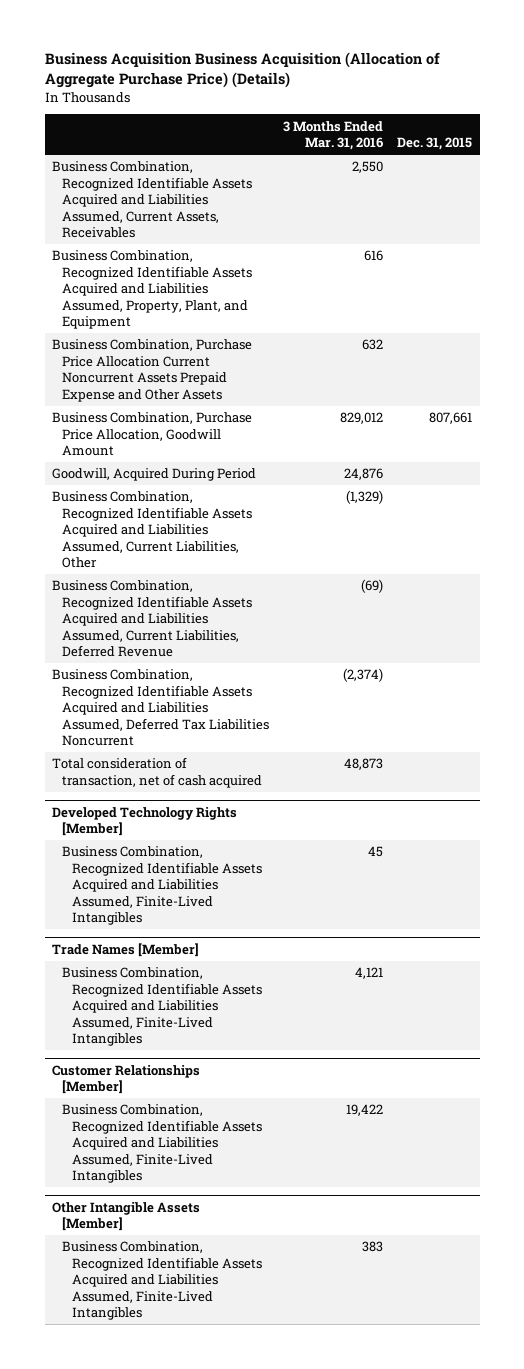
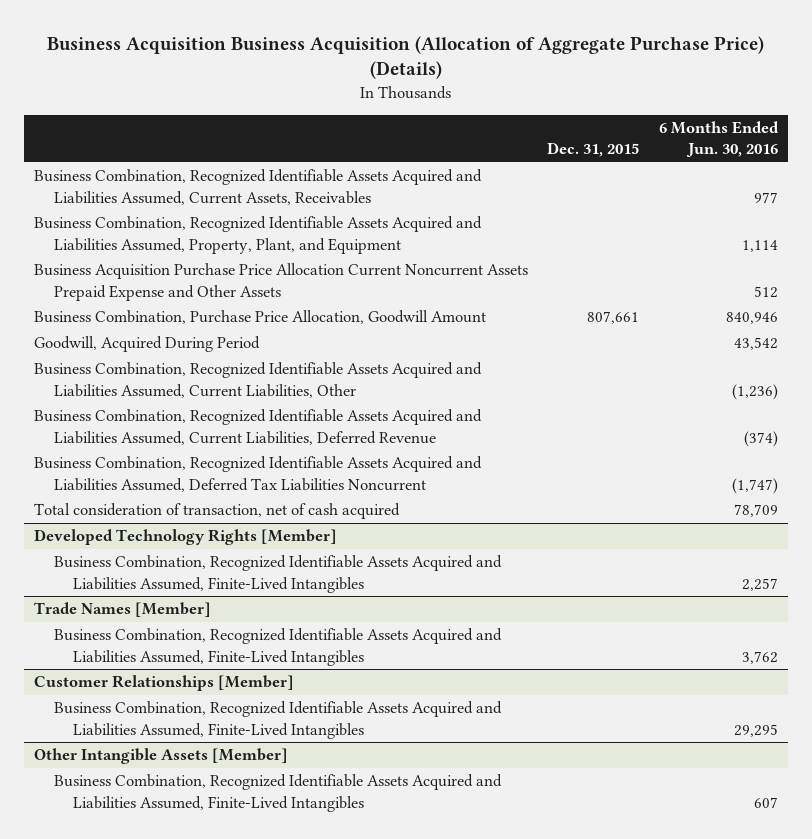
- | 3 Months Ended Mar. 31, 2016 | Dec. 31, 2015
+ | Dec. 31, 2015 | 6 Months Ended Jun. 30, 2016
- Business Combination, Purchase Price Allocation Current Noncurrent Assets Prepaid Expense and Other Assets | 632 |
+ Business Acquisition Purchase Price Allocation Current Noncurrent Assets Prepaid Expense and Other Assets | | 512

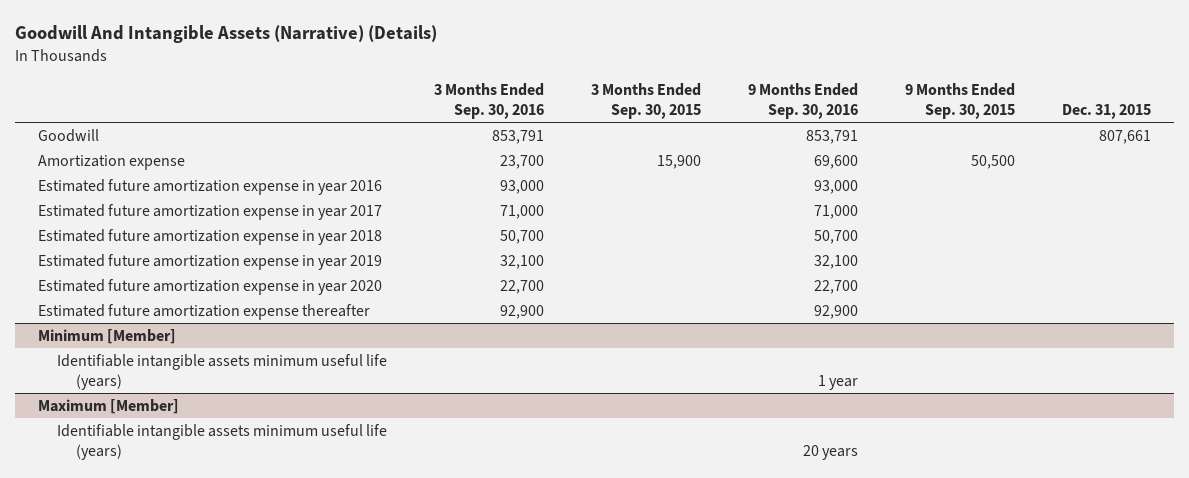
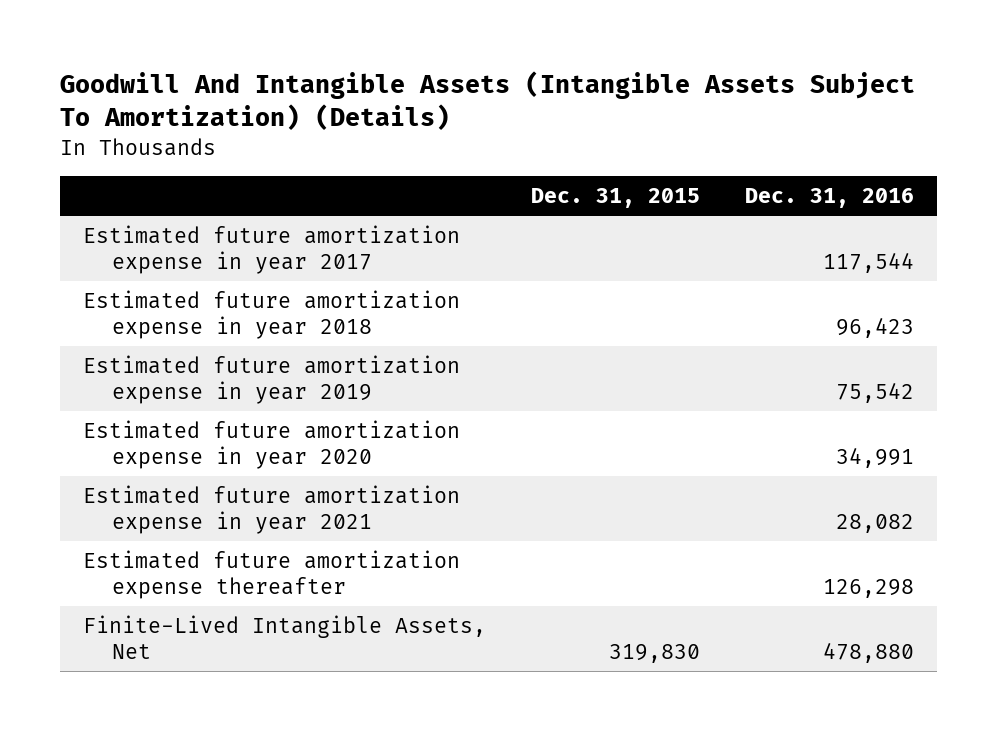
- Goodwill And Intangible Assets (Narrative) (Details)
+ Goodwill And Intangible Assets (Intangible Assets Subject To Amortization) (Details)
- | 3 Months Ended Sep. 30, 2016 | 3 Months Ended Sep. 30, 2015 | 9 Months Ended Sep. 30, 2016 | 9 Months Ended Sep. 30, 2015 | Dec. 31, 2015
+ | Dec. 31, 2015 | Dec. 31, 2016
- Goodwill | 853,791 | | 853,791 | | 807,661
- Amortization expense | 23,700 | 15,900 | 69,600 | 50,500 |
- Estimated future amortization expense in year 2016 | 93,000 | | 93,000 | |
+ Estimated future amortization expense in year 2021 | | 28,082
- Minimum [Member]
- Identifiable intangible assets minimum useful life (years) | | | 1 year | |
- Maximum [Member]
- Identifiable intangible assets minimum useful life (years) | | | 20 years | |
+ Finite-Lived Intangible Assets, Net | 319,830 | 478,880

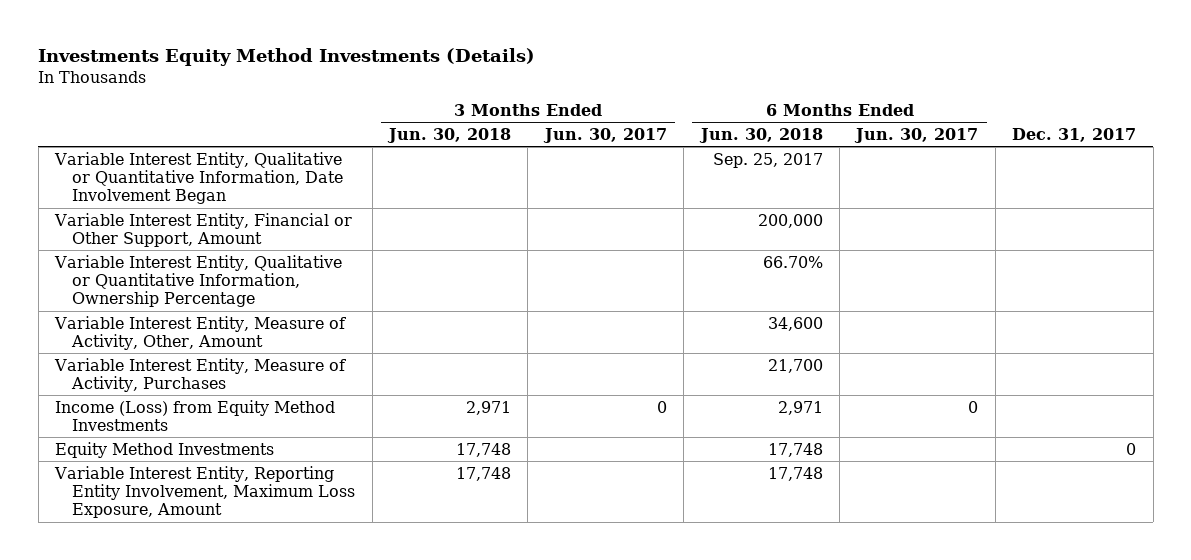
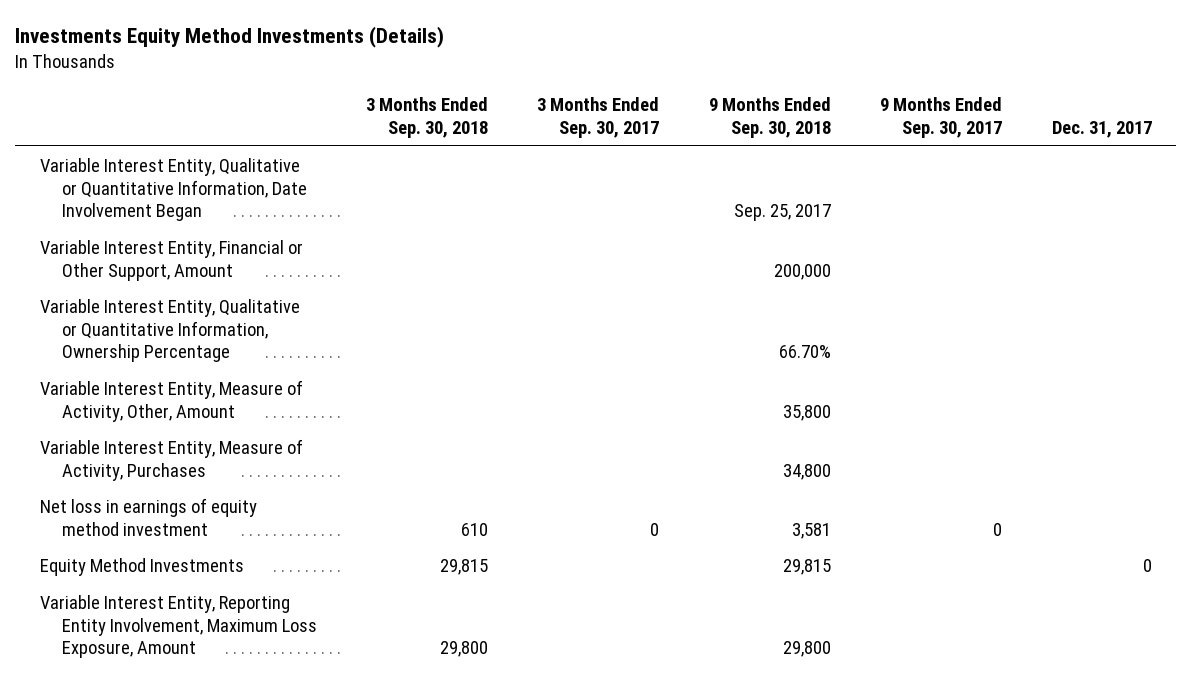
- | 3 Months Ended Jun. 30, 2018 | 3 Months Ended Jun. 30, 2017 | 6 Months Ended Jun. 30, 2018 | 6 Months Ended Jun. 30, 2017 | Dec. 31, 2017
+ | 3 Months Ended Sep. 30, 2018 | 3 Months Ended Sep. 30, 2017 | 9 Months Ended Sep. 30, 2018 | 9 Months Ended Sep. 30, 2017 | Dec. 31, 2017
- Income (Loss) from Equity Method Investments | 2,971 | 0 | 2,971 | 0 |
+ Net loss in earnings of equity method investment | 610 | 0 | 3,581 | 0 |

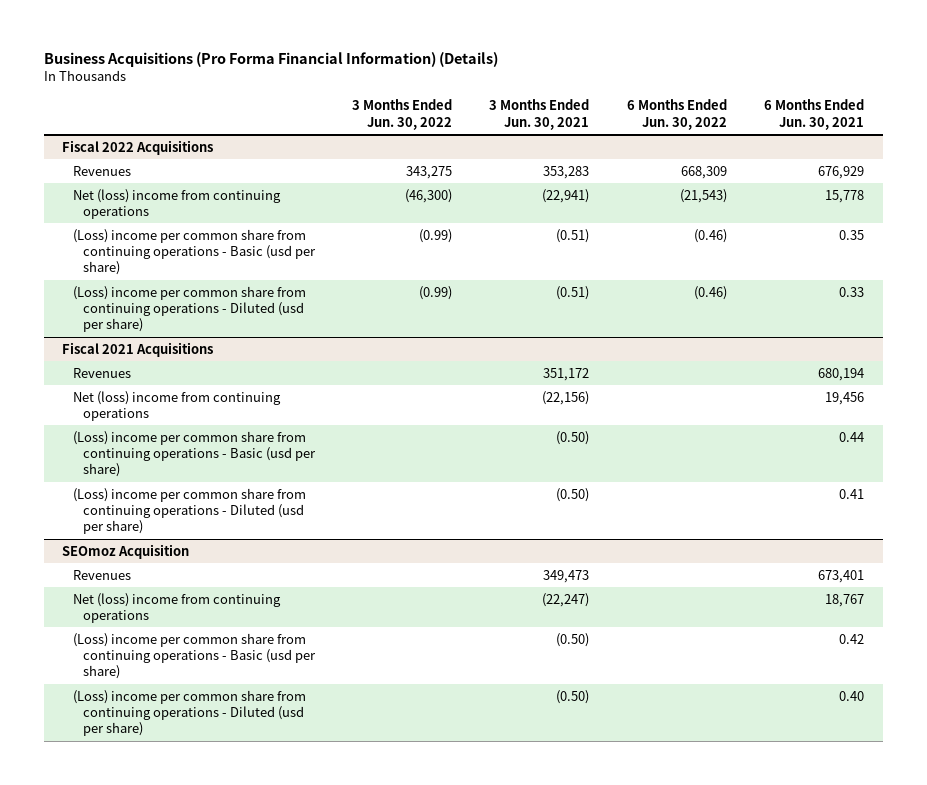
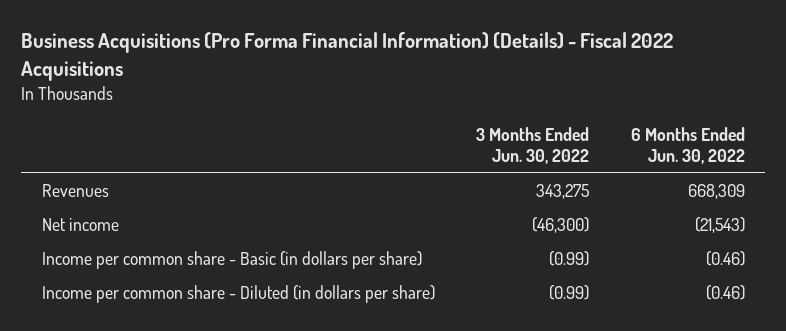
- Business Acquisitions (Pro Forma Financial Information) (Details)
+ Business Acquisitions (Pro Forma Financial Information) (Details) - Fiscal 2022 Acquisitions
- | 3 Months Ended Jun. 30, 2022 | 3 Months Ended Jun. 30, 2021 | 6 Months Ended Jun. 30, 2022 | 6 Months Ended Jun. 30, 2021
+ | 3 Months Ended Jun. 30, 2022 | 6 Months Ended Jun. 30, 2022
- Fiscal 2022 Acquisitions
- Net (loss) income from continuing operations | (46,300) | (22,941) | (21,543) | 15,778
- (Loss) income per common share from continuing operations - Basic (usd per share) | (0.99) | (0.51) | (0.46) | 0.35
- (Loss) income per common share from continuing operations - Diluted (usd per share) | (0.99) | (0.51) | (0.46) | 0.33
- Fiscal 2021 Acquisitions
- Revenues | | 351,172 | | 680,194
- Net (loss) income from continuing operations | | (22,156) | | 19,456
- (Loss) income per common share from continuing operations - Basic (usd per share) | | (0.50) | | 0.44
- (Loss) income per common share from continuing operations - Diluted (usd per share) | | (0.50) | | 0.41
- SEOmoz Acquisition
- Revenues | | 349,473 | | 673,401
- Net (loss) income from continuing operations | | (22,247) | | 18,767
- (Loss) income per common share from continuing operations - Basic (usd per share) | | (0.50) | | 0.42
- (Loss) income per common share from continuing operations - Diluted (usd per share) | | (0.50) | | 0.40
+ Net income | (46,300) | (21,543)
+ Income per common share - Basic (in dollars per share) | (0.99) | (0.46)
+ Income per common share - Diluted (in dollars per share) | (0.99) | (0.46)

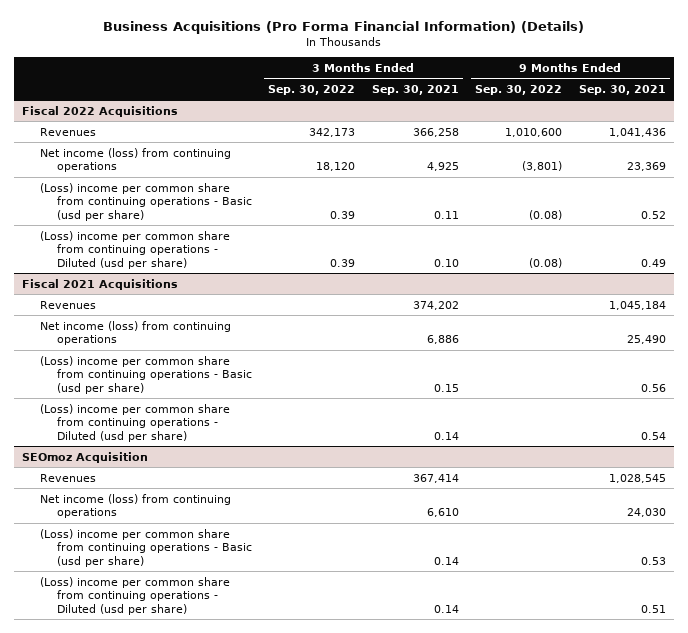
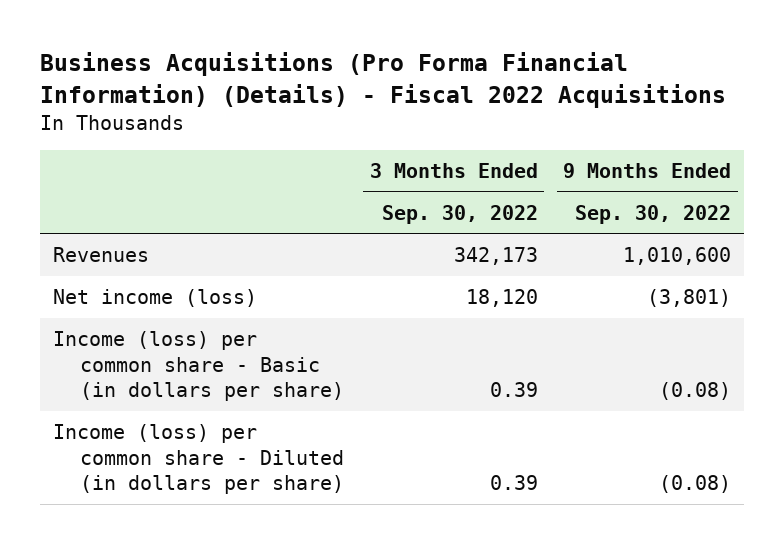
- Business Acquisitions (Pro Forma Financial Information) (Details)
+ Business Acquisitions (Pro Forma Financial Information) (Details) - Fiscal 2022 Acquisitions
- | 3 Months Ended Sep. 30, 2022 | 3 Months Ended Sep. 30, 2021 | 9 Months Ended Sep. 30, 2022 | 9 Months Ended Sep. 30, 2021
+ | 3 Months Ended Sep. 30, 2022 | 9 Months Ended Sep. 30, 2022
- Fiscal 2022 Acquisitions
- Net income (loss) from continuing operations | 18,120 | 4,925 | (3,801) | 23,369
- (Loss) income per common share from continuing operations - Basic (usd per share) | 0.39 | 0.11 | (0.08) | 0.52
- (Loss) income per common share from continuing operations - Diluted (usd per share) | 0.39 | 0.10 | (0.08) | 0.49
- Fiscal 2021 Acquisitions
- Revenues | | 374,202 | | 1,045,184
- Net income (loss) from continuing operations | | 6,886 | | 25,490
- (Loss) income per common share from continuing operations - Basic (usd per share) | | 0.15 | | 0.56
- (Loss) income per common share from continuing operations - Diluted (usd per share) | | 0.14 | | 0.54
- SEOmoz Acquisition
- Revenues | | 367,414 | | 1,028,545
- Net income (loss) from continuing operations | | 6,610 | | 24,030
- (Loss) income per common share from continuing operations - Basic (usd per share) | | 0.14 | | 0.53
- (Loss) income per common share from continuing operations - Diluted (usd per share) | | 0.14 | | 0.51
+ Net income (loss) | 18,120 | (3,801)
+ Income (loss) per common share - Basic (in dollars per share) | 0.39 | (0.08)
+ Income (loss) per common share - Diluted (in dollars per share) | 0.39 | (0.08)

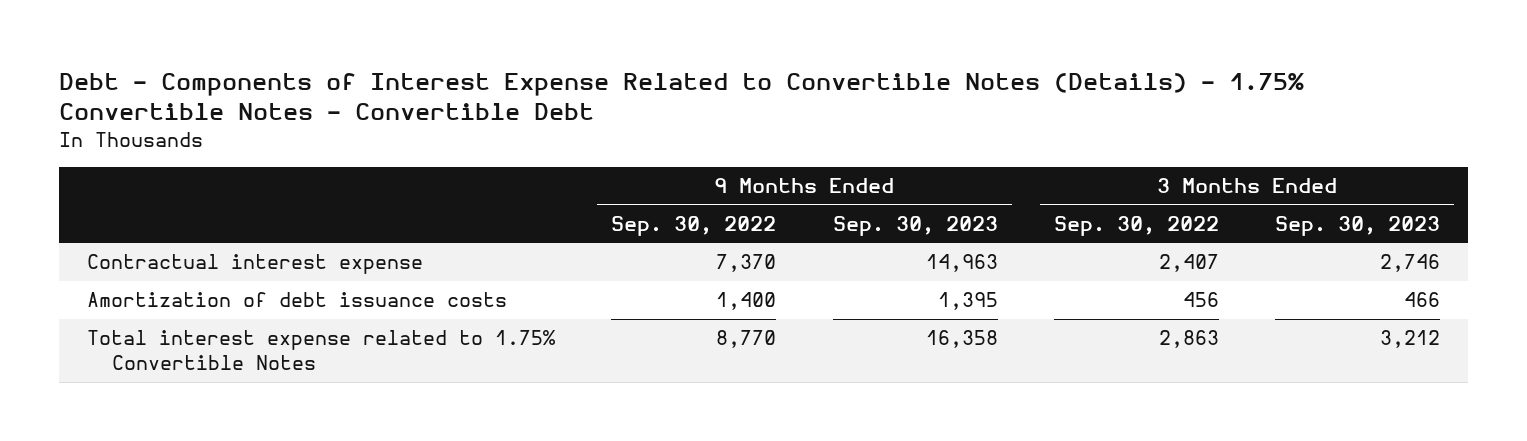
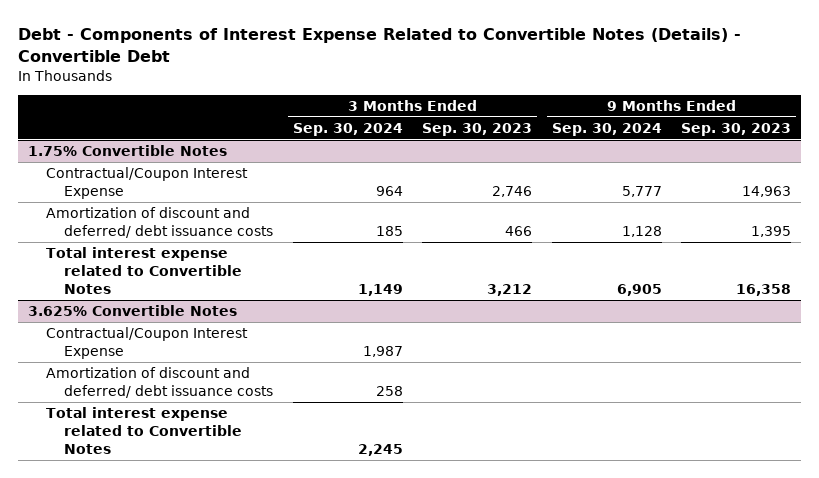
- Debt - Components of Interest Expense Related to Convertible Notes (Details) - 1.75% Convertible Notes - Convertible Debt
+ Debt - Components of Interest Expense Related to Convertible Notes (Details) - Convertible Debt
- | 9 Months Ended Sep. 30, 2022 | 9 Months Ended Sep. 30, 2023 | 3 Months Ended Sep. 30, 2022 | 3 Months Ended Sep. 30, 2023
+ | 3 Months Ended Sep. 30, 2024 | 3 Months Ended Sep. 30, 2023 | 9 Months Ended Sep. 30, 2024 | 9 Months Ended Sep. 30, 2023
- Contractual interest expense | 7,370 | 14,963 | 2,407 | 2,746
- Amortization of debt issuance costs | 1,400 | 1,395 | 456 | 466
- Total interest expense related to 1.75% Convertible Notes | 8,770 | 16,358 | 2,863 | 3,212
+ 1.75% Convertible Notes
+ Contractual/Coupon Interest Expense | 964 | 2,746 | 5,777 | 14,963
+ Amortization of discount and deferred/ debt issuance costs | 185 | 466 | 1,128 | 1,395
+ Total interest expense related to Convertible Notes | 1,149 | 3,212 | 6,905 | 16,358
+ 3.625% Convertible Notes
+ Contractual/Coupon Interest Expense | 1,987 | | |
+ Amortization of discount and deferred/ debt issuance costs | 258 | | |
+ Total interest expense related to Convertible Notes | 2,245 | | |

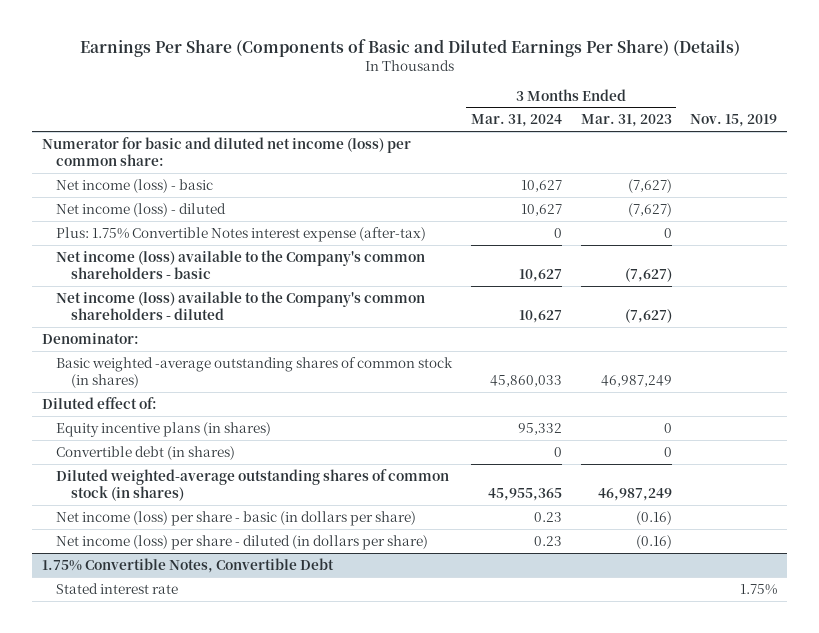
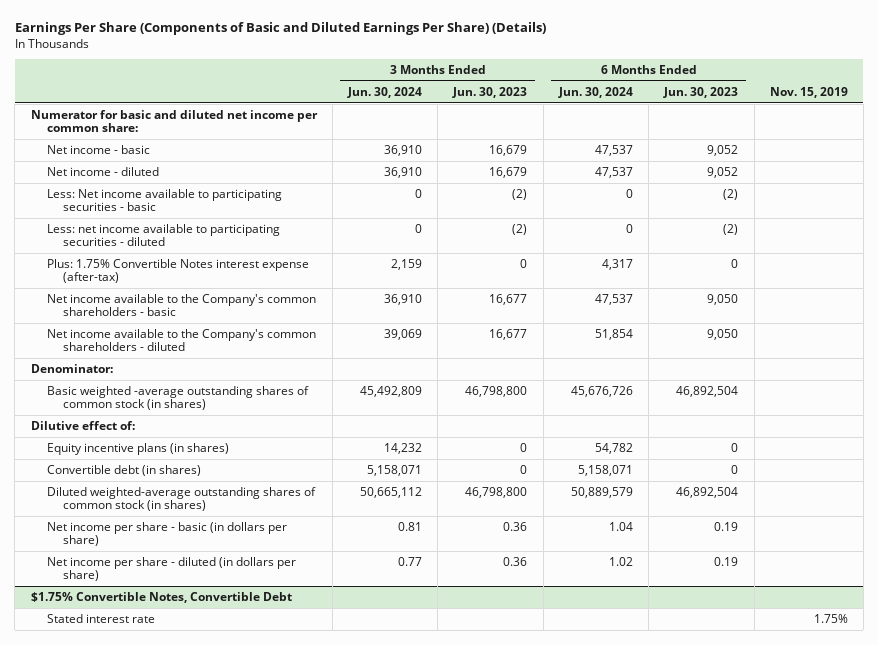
- | 3 Months Ended Mar. 31, 2024 | 3 Months Ended Mar. 31, 2023 | Nov. 15, 2019
+ | 3 Months Ended Jun. 30, 2024 | 3 Months Ended Jun. 30, 2023 | 6 Months Ended Jun. 30, 2024 | 6 Months Ended Jun. 30, 2023 | Nov. 15, 2019
- Numerator for basic and diluted net income (loss) per common share:
- Net income (loss) - basic | 10,627 | (7,627) |
- Net income (loss) - diluted | 10,627 | (7,627) |
+ Numerator for basic and diluted net income per common share:
+ Net income - basic | 36,910 | 16,679 | 47,537 | 9,052 |
+ Net income - diluted | 36,910 | 16,679 | 47,537 | 9,052 |
+ Less: Net income available to participating securities - basic | 0 | (2) | 0 | (2) |
+ Less: net income available to participating securities - diluted | 0 | (2) | 0 | (2) |
- Net income (loss) available to the Company's common shareholders - basic | 10,627 | (7,627) |
- Net income (loss) available to the Company's common shareholders - diluted | 10,627 | (7,627) |
+ Net income available to the Company's common shareholders - basic | 36,910 | 16,677 | 47,537 | 9,050 |
+ Net income available to the Company's common shareholders - diluted | 39,069 | 16,677 | 51,854 | 9,050 |
- Diluted effect of:
+ Dilutive effect of:
- Net income (loss) per share - basic (in dollars per share) | 0.23 | (0.16) |
- Net income (loss) per share - diluted (in dollars per share) | 0.23 | (0.16) |
- 1.75% Convertible Notes, Convertible Debt
+ Net income per share - basic (in dollars per share) | 0.81 | 0.36 | 1.04 | 0.19 |
+ Net income per share - diluted (in dollars per share) | 0.77 | 0.36 | 1.02 | 0.19 |
+ $1.75% Convertible Notes, Convertible Debt

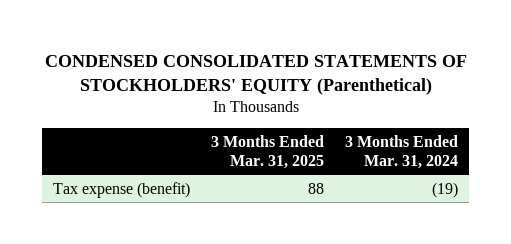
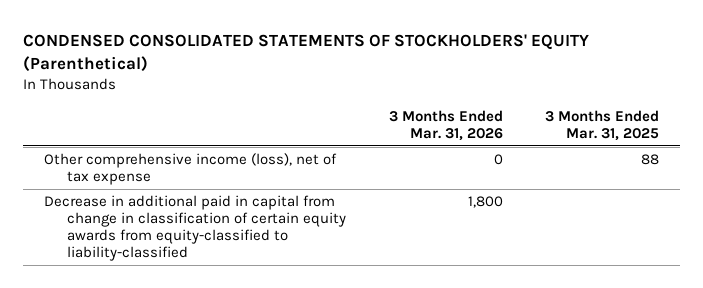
- | 3 Months Ended Mar. 31, 2025 | 3 Months Ended Mar. 31, 2024
+ | 3 Months Ended Mar. 31, 2026 | 3 Months Ended Mar. 31, 2025
- Tax expense (benefit) | 88 | (19)
+ Other comprehensive income (loss), net of tax expense | 0 | 88
+ Decrease in additional paid in capital from change in classification of certain equity awards from equity-classified to liability-classified | 1,800 |

